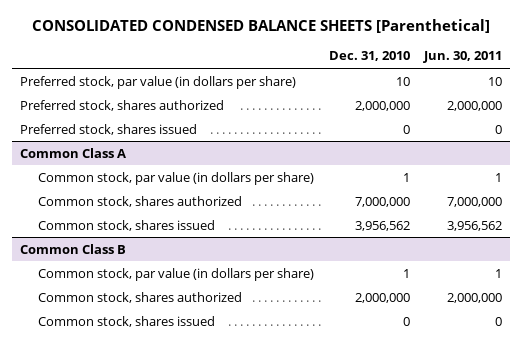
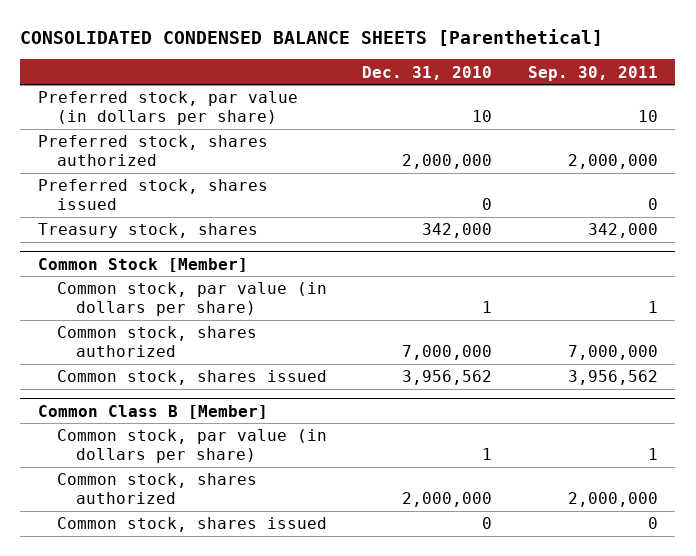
- | Dec. 31, 2010 | Jun. 30, 2011
+ | Dec. 31, 2010 | Sep. 30, 2011
- Common Class A
+ Treasury stock, shares | 342,000 | 342,000
+ Common Stock [Member]
- Common Class B
+ Common Class B [Member]

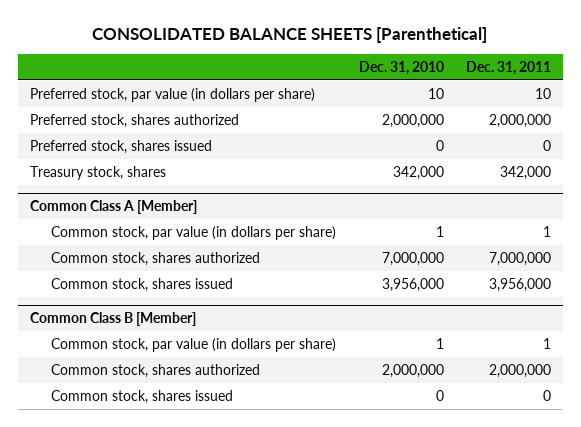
- CONSOLIDATED CONDENSED BALANCE SHEETS [Parenthetical]
+ CONSOLIDATED BALANCE SHEETS [Parenthetical]
- | Dec. 31, 2010 | Sep. 30, 2011
+ | Dec. 31, 2010 | Dec. 31, 2011
- Common Stock [Member]
+ Common Class A [Member]
- Common stock, shares issued | 3,956,562 | 3,956,562
+ Common stock, shares issued | 3,956,000 | 3,956,000

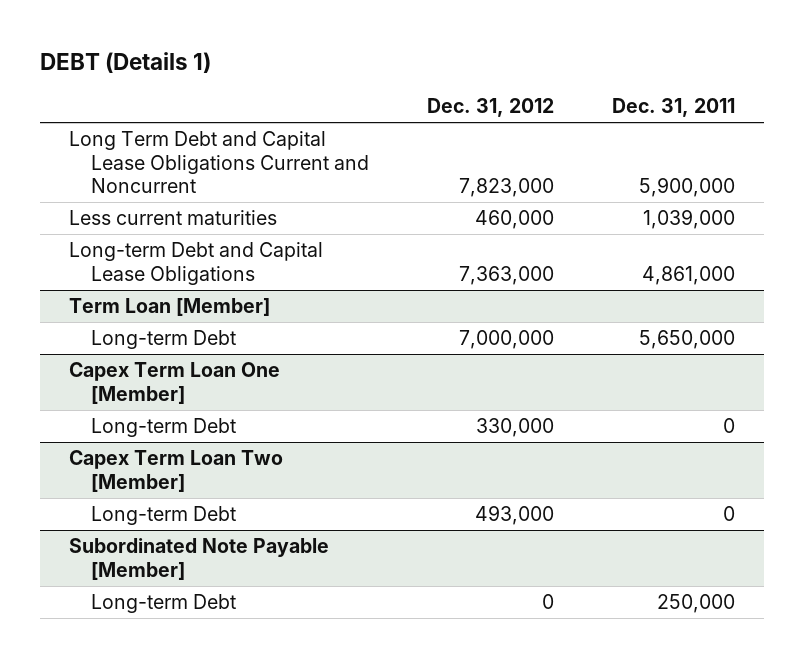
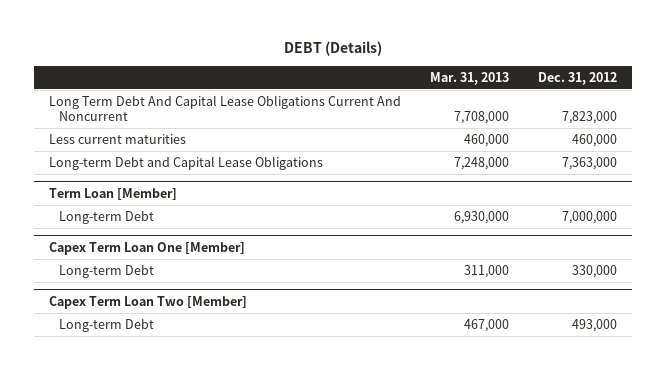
- DEBT (Details 1)
+ DEBT (Details)
- | Dec. 31, 2012 | Dec. 31, 2011
+ | Mar. 31, 2013 | Dec. 31, 2012
- Long Term Debt and Capital Lease Obligations Current and Noncurrent | 7,823,000 | 5,900,000
+ Long Term Debt And Capital Lease Obligations Current And Noncurrent | 7,708,000 | 7,823,000
- Subordinated Note Payable [Member]
- Long-term Debt | 0 | 250,000

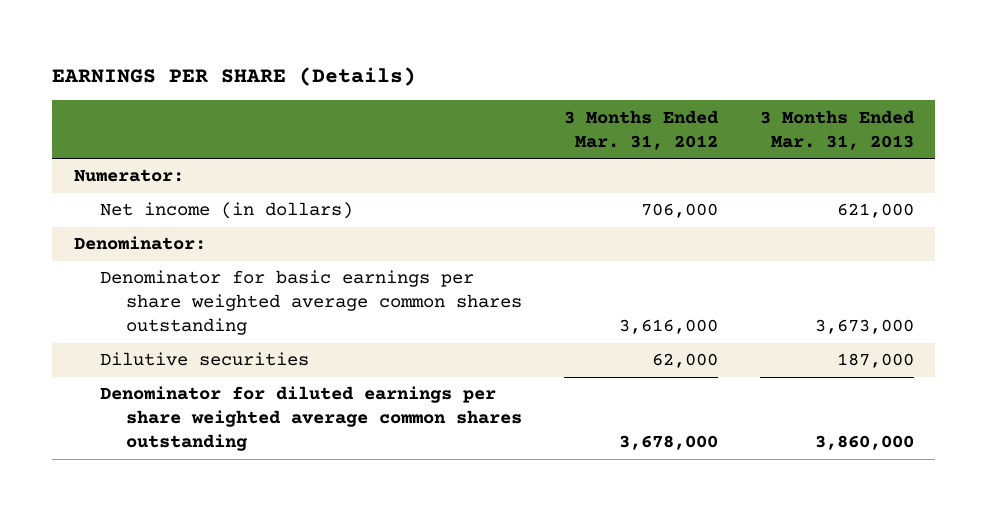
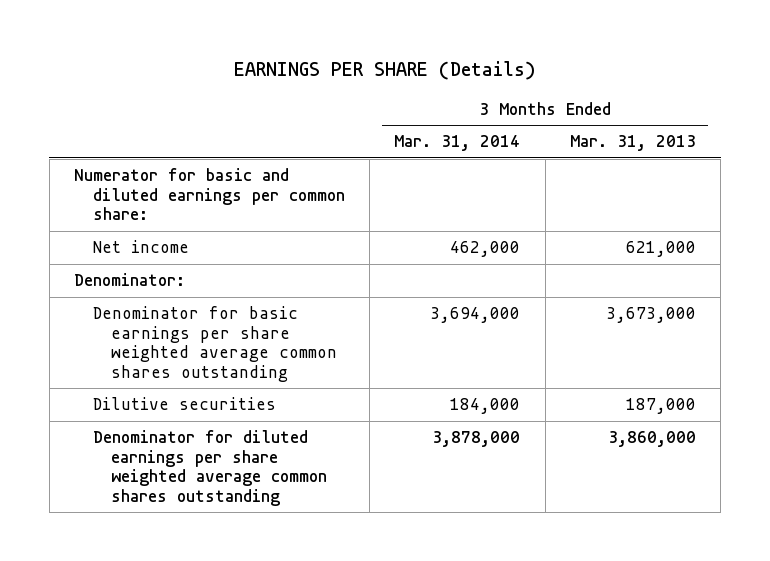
- | 3 Months Ended Mar. 31, 2012 | 3 Months Ended Mar. 31, 2013
+ | 3 Months Ended Mar. 31, 2014 | 3 Months Ended Mar. 31, 2013
- Numerator:
- Net income (in dollars) | 706,000 | 621,000
+ Numerator for basic and diluted earnings per common share:
+ Net income | 462,000 | 621,000

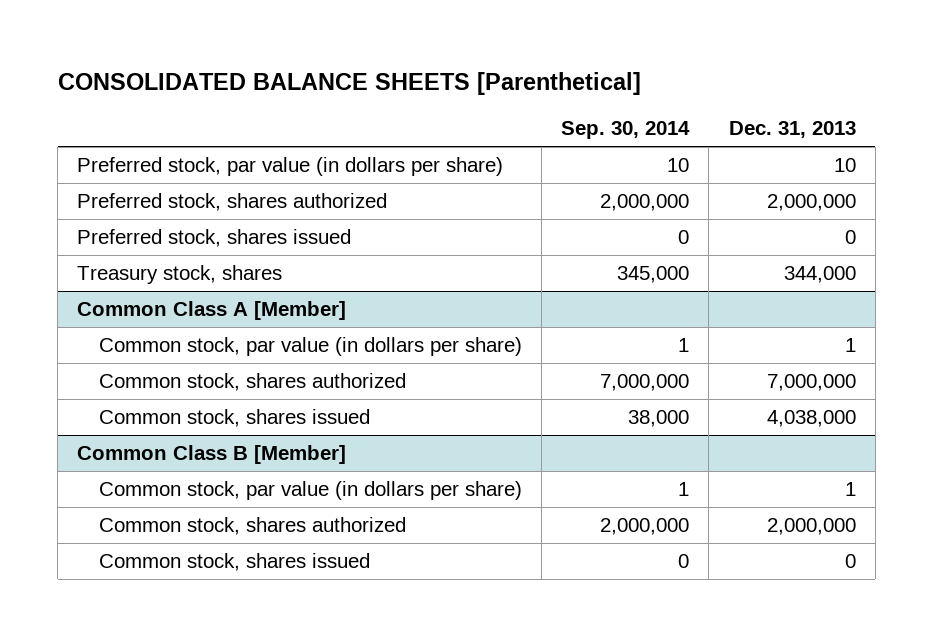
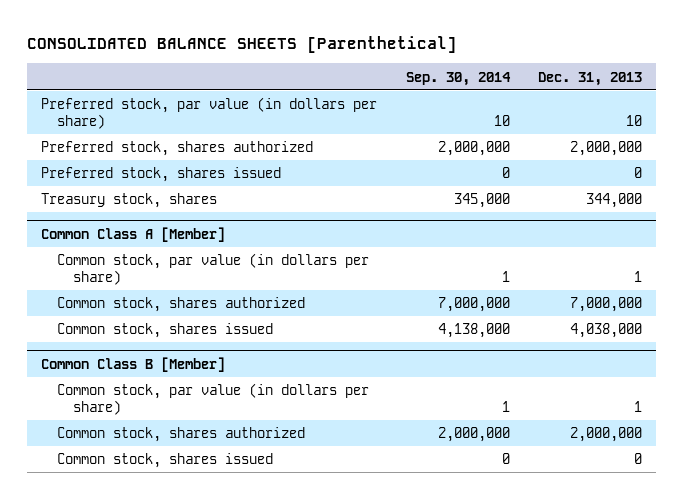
@ Common Class A [Member]
- Common stock, shares issued | 38,000 | 4,038,000
+ Common stock, shares issued | 4,138,000 | 4,038,000

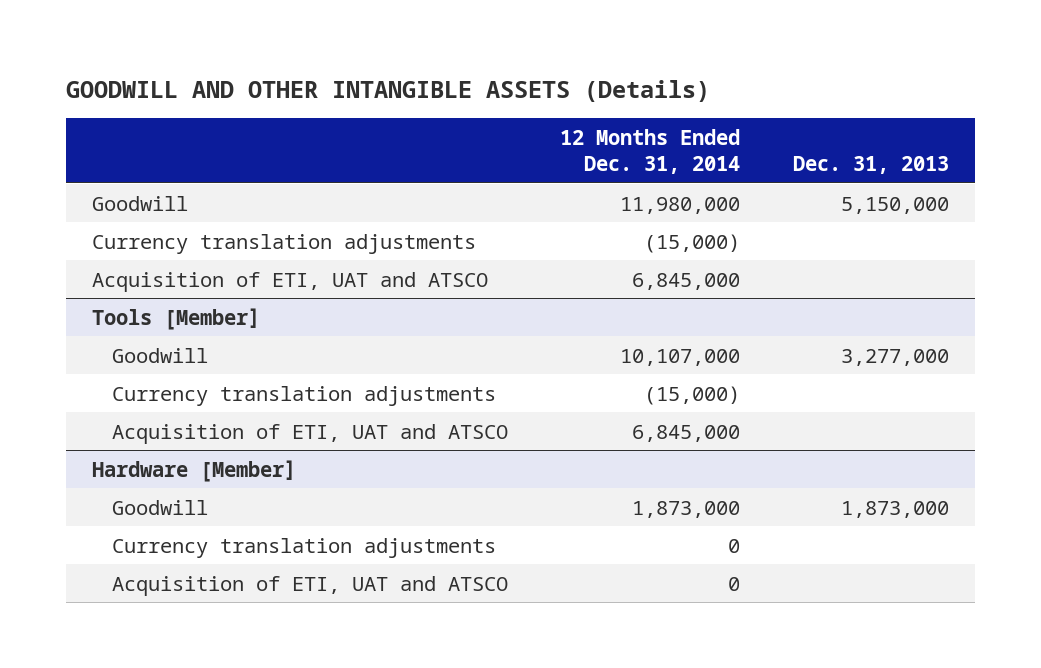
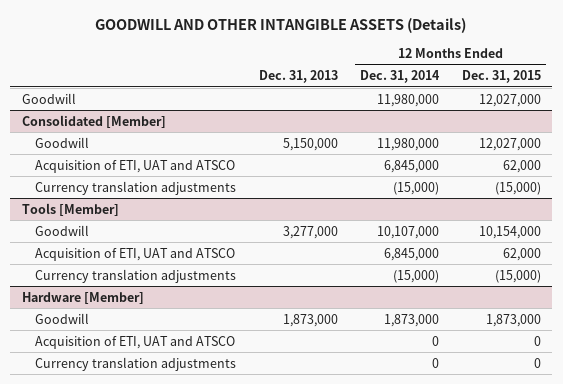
- | 12 Months Ended Dec. 31, 2014 | Dec. 31, 2013
+ | Dec. 31, 2013 | 12 Months Ended Dec. 31, 2014 | 12 Months Ended Dec. 31, 2015
+ Goodwill | | 11,980,000 | 12,027,000
+ Consolidated [Member]
- Currency translation adjustments | (15,000) |
+ Currency translation adjustments | | (15,000) | (15,000)
@ Tools [Member]
moved down: Currency translation adjustments | | (15,000) | (15,000)
@ Hardware [Member]
moved down: Currency translation adjustments | | 0 | 0

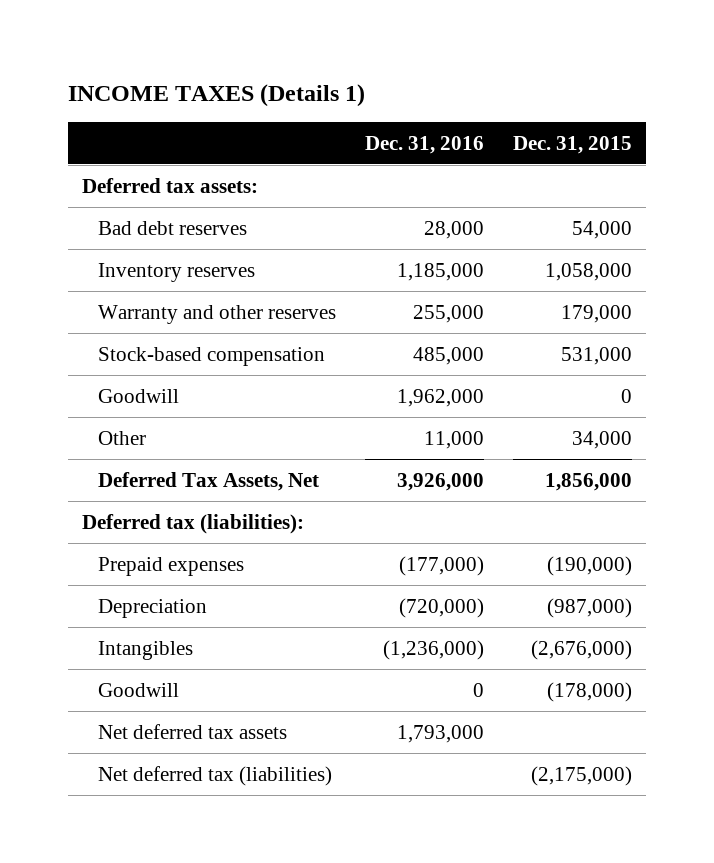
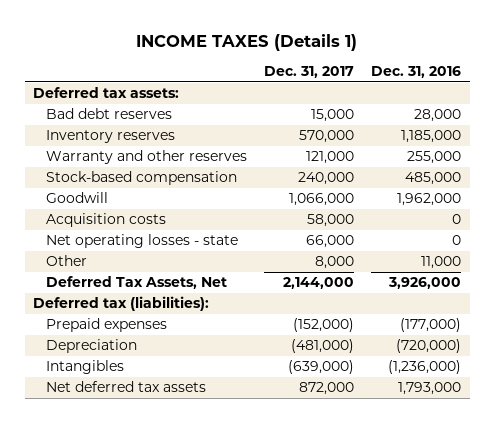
- | Dec. 31, 2016 | Dec. 31, 2015
+ | Dec. 31, 2017 | Dec. 31, 2016
+ Acquisition costs | 58,000 | 0
+ Net operating losses - state | 66,000 | 0
- Goodwill | 0 | (178,000)
- Net deferred tax (liabilities) | | (2,175,000)

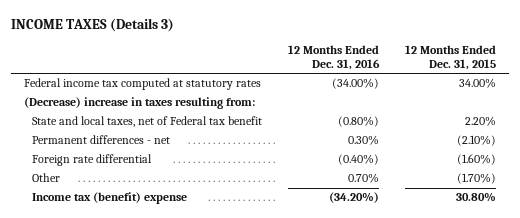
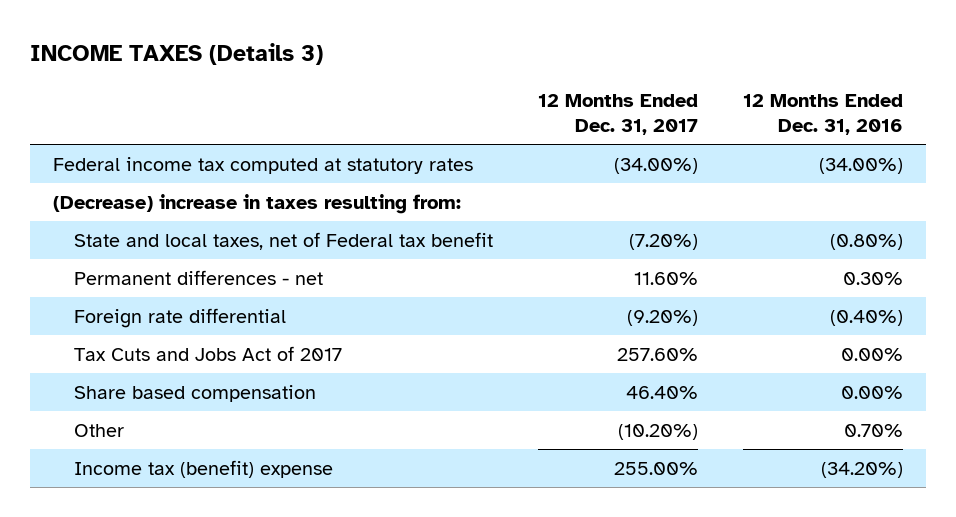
- | 12 Months Ended Dec. 31, 2016 | 12 Months Ended Dec. 31, 2015
+ | 12 Months Ended Dec. 31, 2017 | 12 Months Ended Dec. 31, 2016
+ Tax Cuts and Jobs Act of 2017 | 257.60% | 0.00%
+ Share based compensation | 46.40% | 0.00%

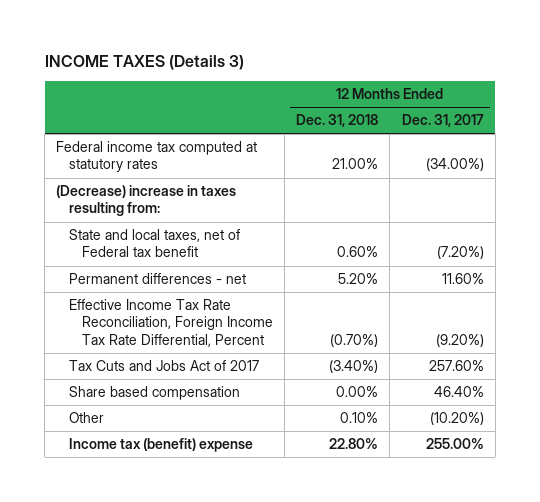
- | 12 Months Ended Dec. 31, 2017 | 12 Months Ended Dec. 31, 2016
+ | 12 Months Ended Dec. 31, 2018 | 12 Months Ended Dec. 31, 2017
- Foreign rate differential | (9.20%) | (0.40%)
+ Effective Income Tax Rate Reconciliation, Foreign Income Tax Rate Differential, Percent | (0.70%) | (9.20%)

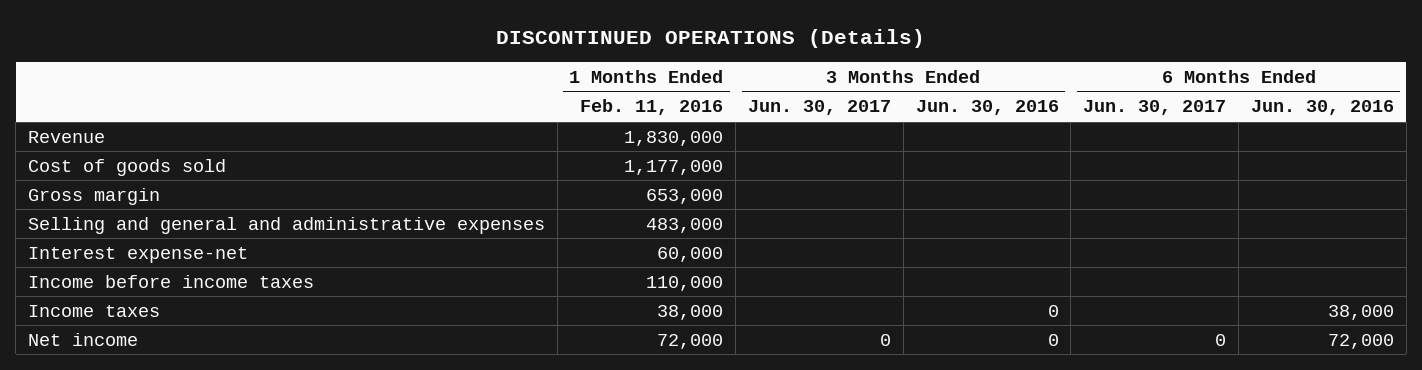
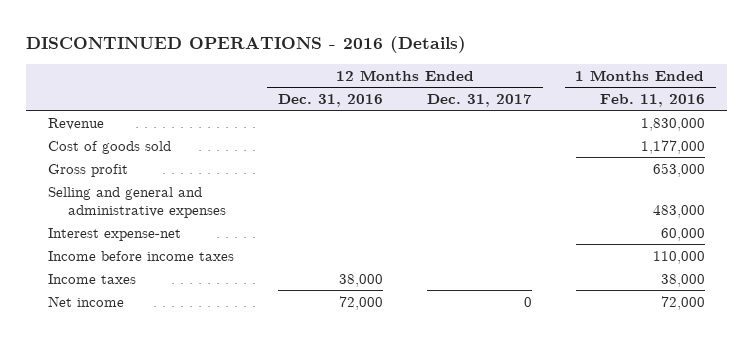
- DISCONTINUED OPERATIONS (Details)
+ DISCONTINUED OPERATIONS - 2016 (Details)
- | 1 Months Ended Feb. 11, 2016 | 3 Months Ended Jun. 30, 2017 | 3 Months Ended Jun. 30, 2016 | 6 Months Ended Jun. 30, 2017 | 6 Months Ended Jun. 30, 2016
+ | 12 Months Ended Dec. 31, 2016 | 12 Months Ended Dec. 31, 2017 | 1 Months Ended Feb. 11, 2016
- Gross margin | 653,000 | | | |
+ Gross profit | | | 653,000

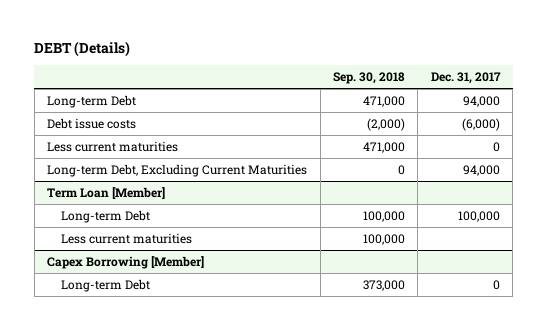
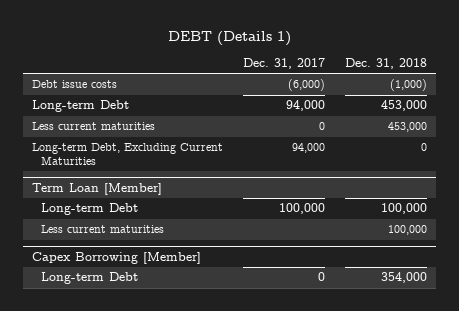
- DEBT (Details)
+ DEBT (Details 1)
- | Sep. 30, 2018 | Dec. 31, 2017
+ | Dec. 31, 2017 | Dec. 31, 2018
moved down: Long-term Debt | 94,000 | 453,000

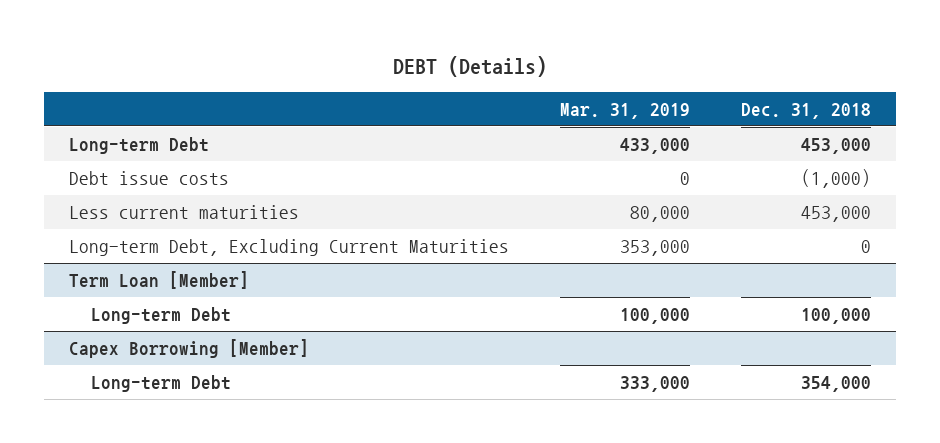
- DEBT (Details 1)
+ DEBT (Details)
- | Dec. 31, 2017 | Dec. 31, 2018
+ | Mar. 31, 2019 | Dec. 31, 2018
moved down: Debt issue costs | 0 | (1,000)
@ Term Loan [Member]
- Less current maturities | | 100,000

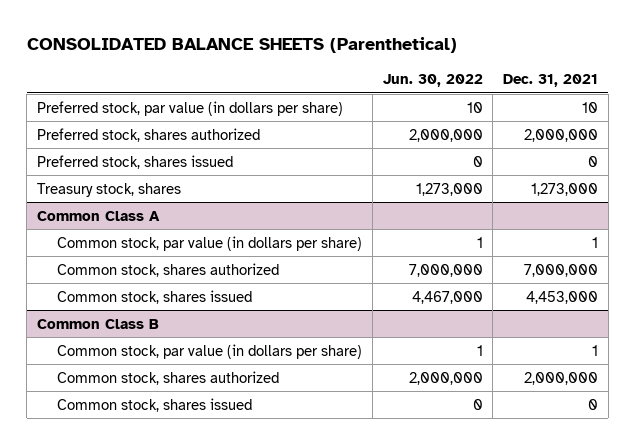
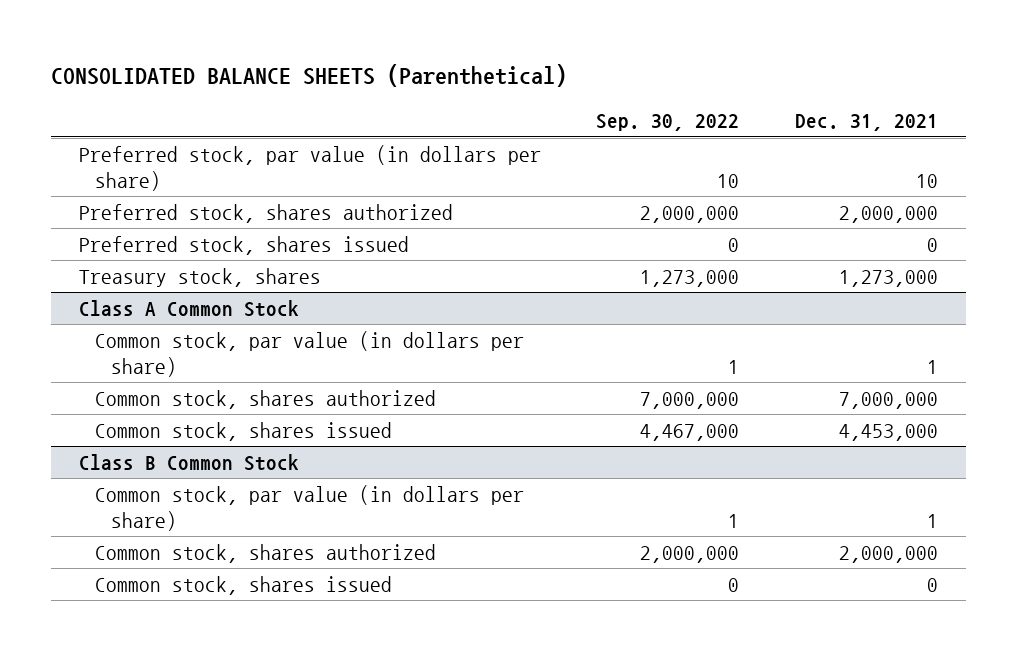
- | Jun. 30, 2022 | Dec. 31, 2021
+ | Sep. 30, 2022 | Dec. 31, 2021
- Common Class A
+ Class A Common Stock
- Common Class B
+ Class B Common Stock

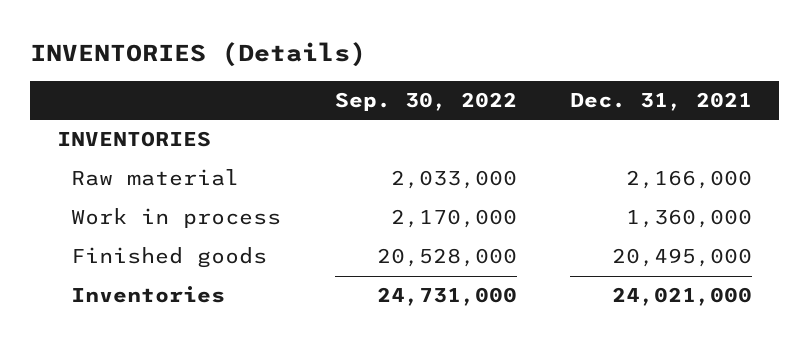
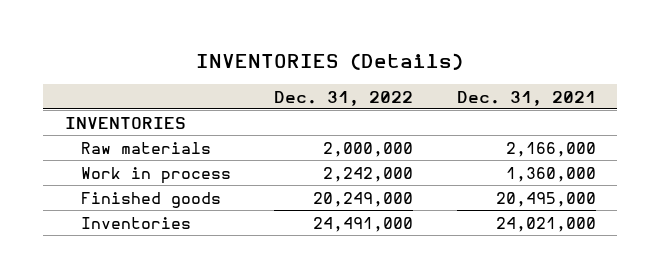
- | Sep. 30, 2022 | Dec. 31, 2021
+ | Dec. 31, 2022 | Dec. 31, 2021
- Raw material | 2,033,000 | 2,166,000
+ Raw materials | 2,000,000 | 2,166,000

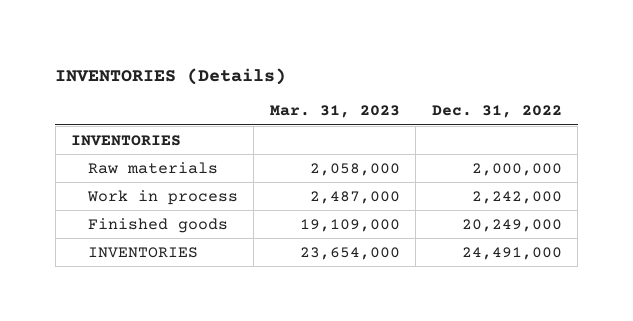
- | Dec. 31, 2022 | Dec. 31, 2021
+ | Mar. 31, 2023 | Dec. 31, 2022
- Inventories | 24,491,000 | 24,021,000
+ INVENTORIES | 23,654,000 | 24,491,000

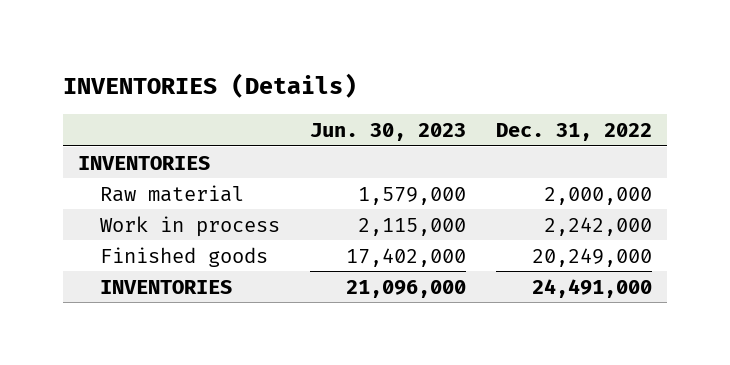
- | Mar. 31, 2023 | Dec. 31, 2022
+ | Jun. 30, 2023 | Dec. 31, 2022
- Raw materials | 2,058,000 | 2,000,000
+ Raw material | 1,579,000 | 2,000,000

